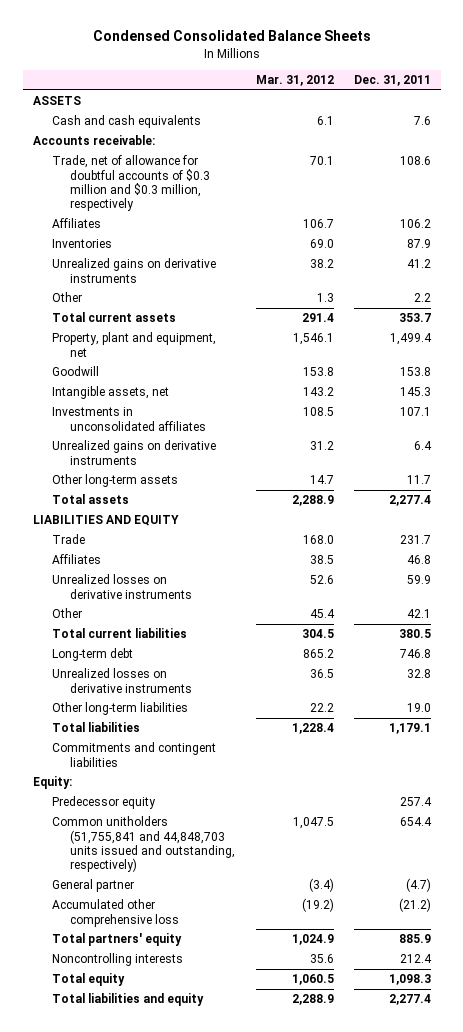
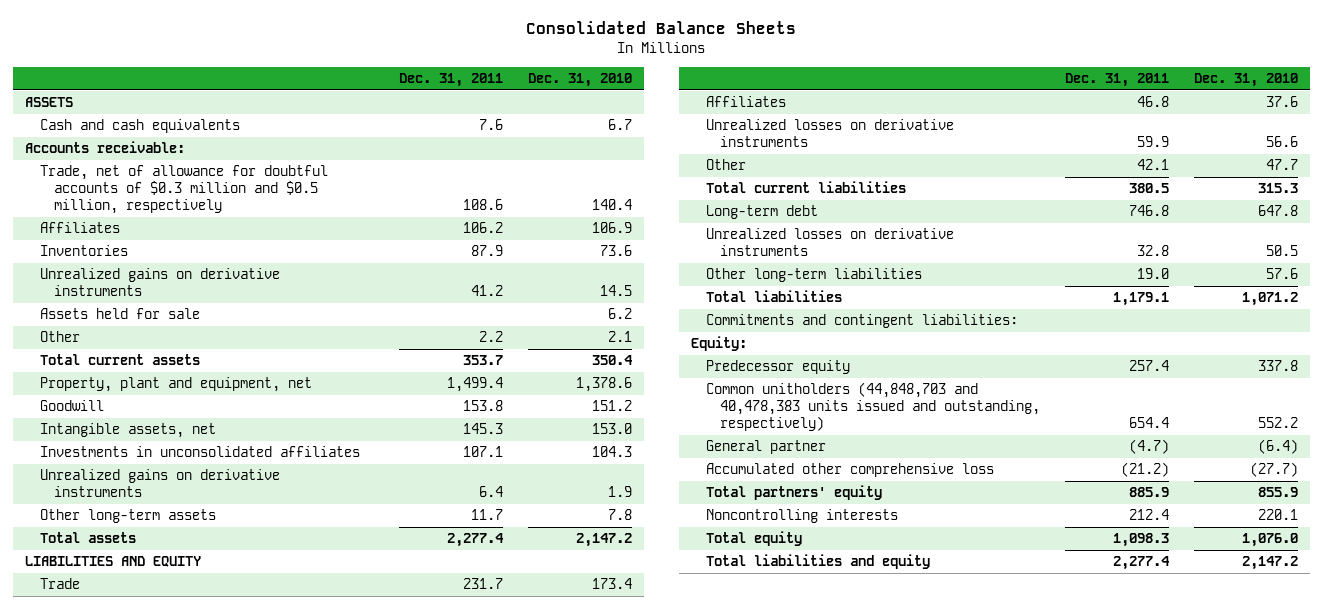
- Condensed Consolidated Balance Sheets
+ Consolidated Balance Sheets
- | Mar. 31, 2012 | Dec. 31, 2011
+ | Dec. 31, 2011 | Dec. 31, 2010
- Trade, net of allowance for doubtful accounts of $0.3 million and $0.3 million, respectively | 70.1 | 108.6
+ Trade, net of allowance for doubtful accounts of $0.3 million and $0.5 million, respectively | 108.6 | 140.4
+ Assets held for sale | | 6.2
- Commitments and contingent liabilities
+ Commitments and contingent liabilities:
- Common unitholders (51,755,841 and 44,848,703 units issued and outstanding, respectively) | 1,047.5 | 654.4
+ Common unitholders (44,848,703 and 40,478,383 units issued and outstanding, respectively) | 654.4 | 552.2

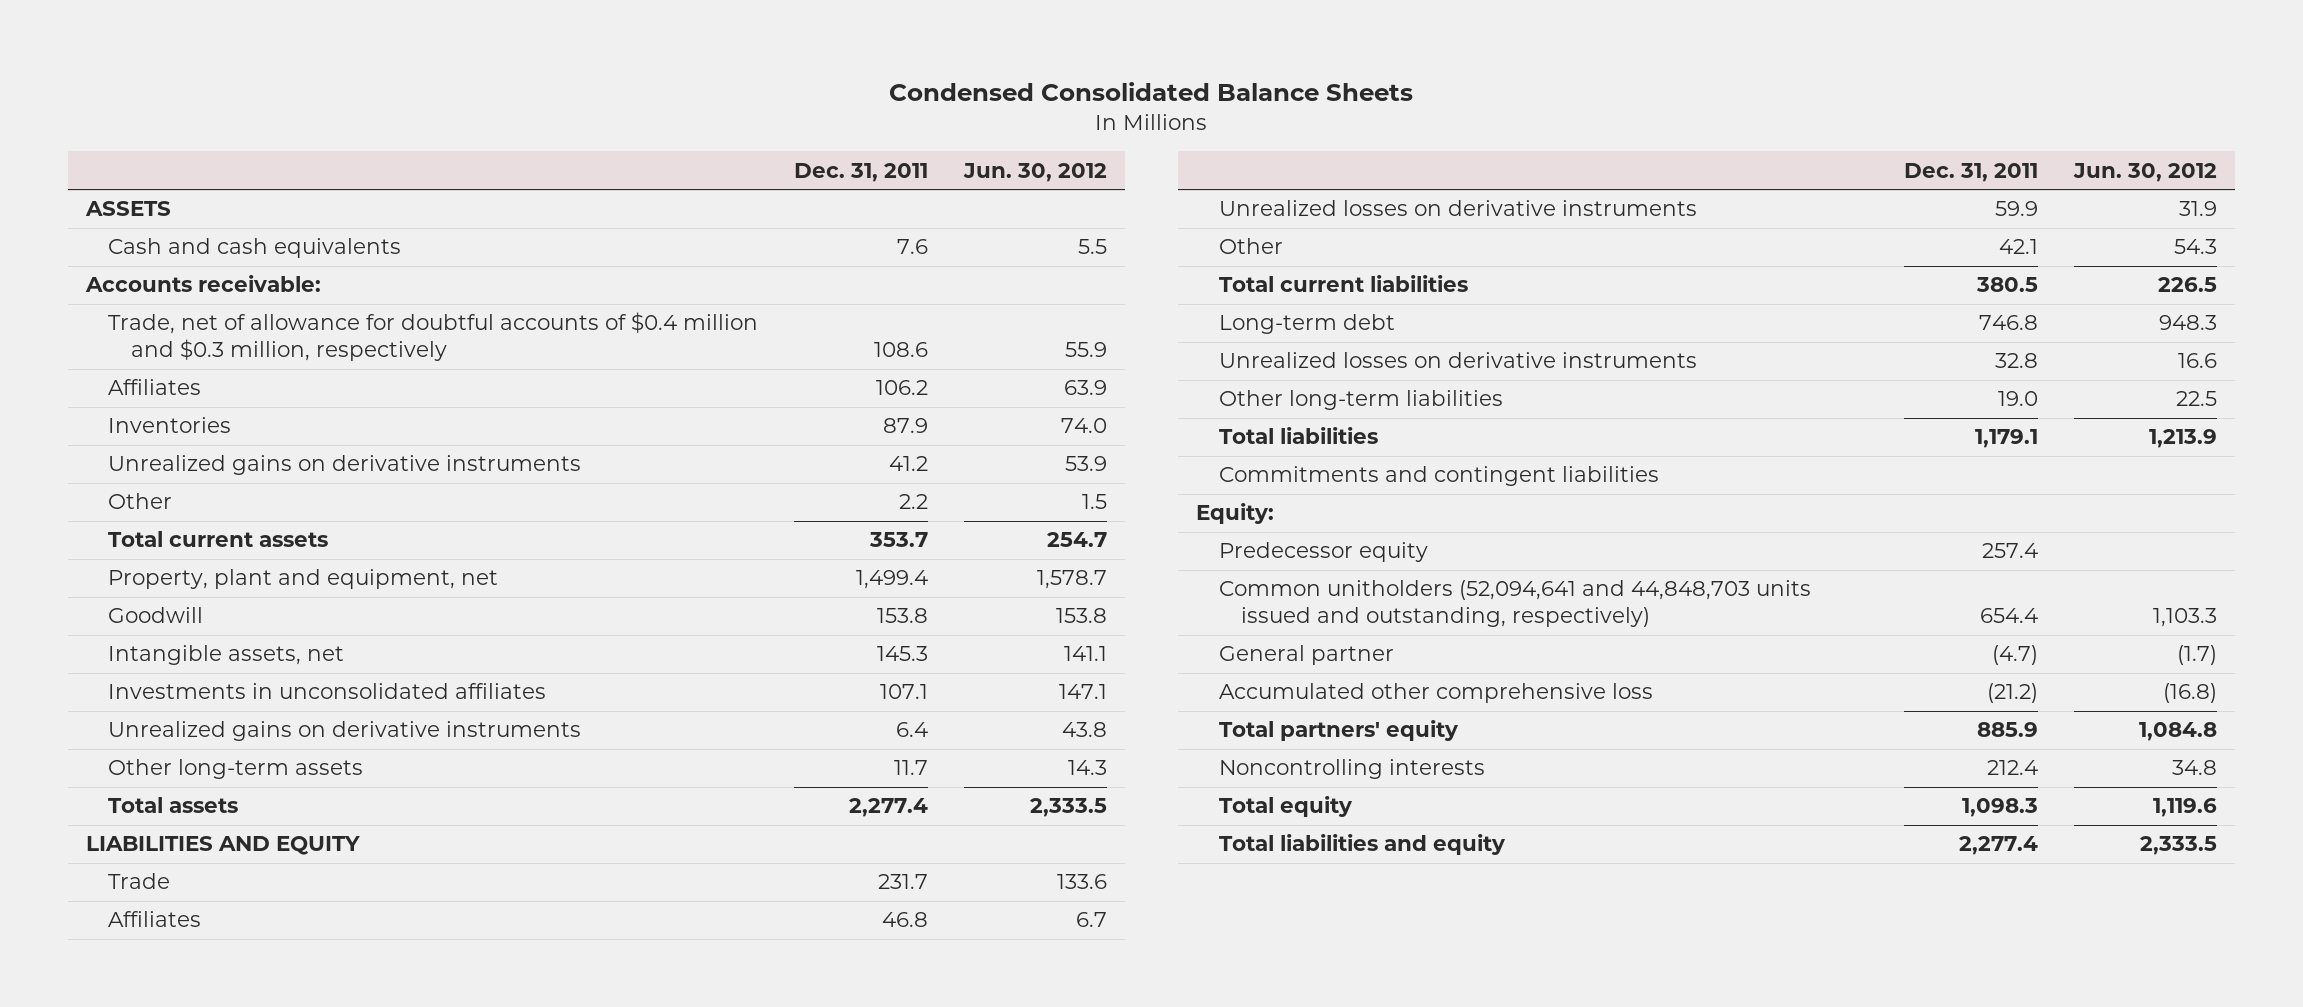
- Consolidated Balance Sheets
+ Condensed Consolidated Balance Sheets
- | Dec. 31, 2011 | Dec. 31, 2010
+ | Dec. 31, 2011 | Jun. 30, 2012
- Trade, net of allowance for doubtful accounts of $0.3 million and $0.5 million, respectively | 108.6 | 140.4
+ Trade, net of allowance for doubtful accounts of $0.4 million and $0.3 million, respectively | 108.6 | 55.9
- Assets held for sale | | 6.2
- Commitments and contingent liabilities:
+ Commitments and contingent liabilities
- Common unitholders (44,848,703 and 40,478,383 units issued and outstanding, respectively) | 654.4 | 552.2
+ Common unitholders (52,094,641 and 44,848,703 units issued and outstanding, respectively) | 654.4 | 1,103.3

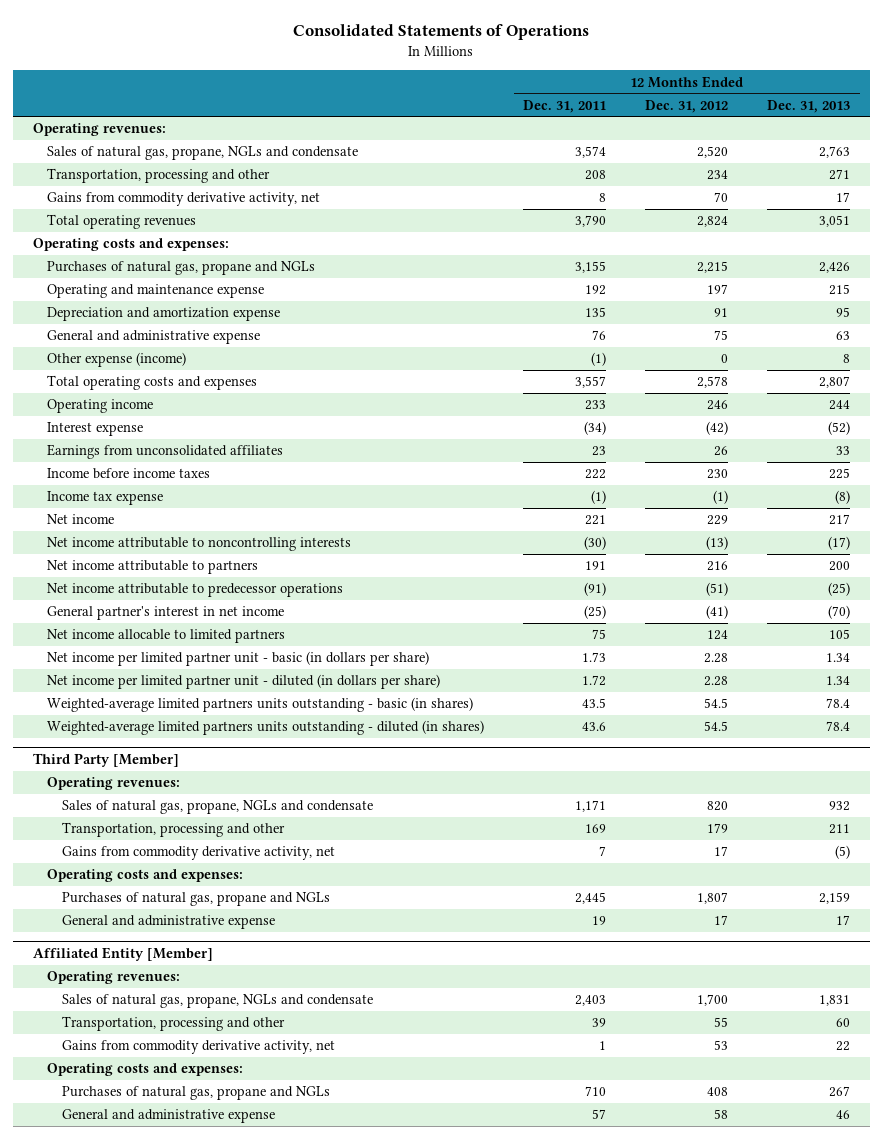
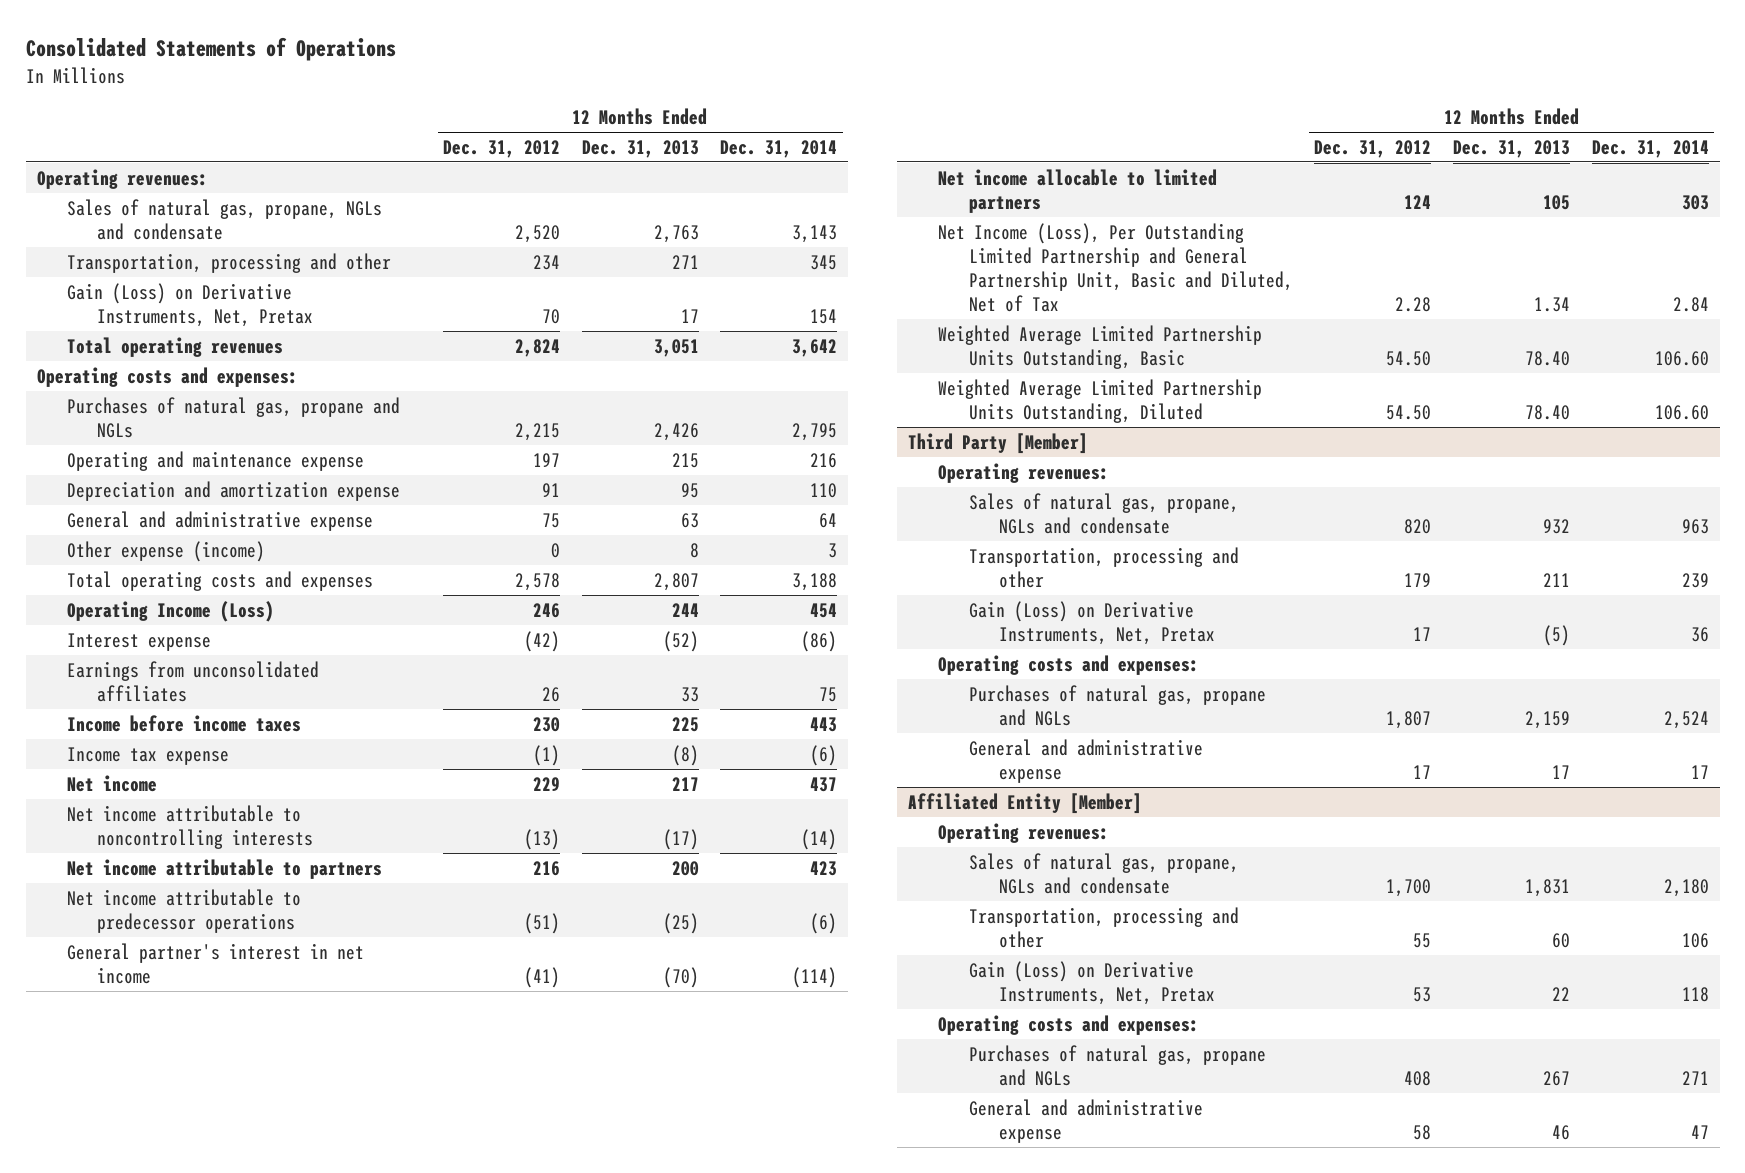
- | 12 Months Ended Dec. 31, 2011 | 12 Months Ended Dec. 31, 2012 | 12 Months Ended Dec. 31, 2013
+ | 12 Months Ended Dec. 31, 2012 | 12 Months Ended Dec. 31, 2013 | 12 Months Ended Dec. 31, 2014
- Gains from commodity derivative activity, net | 8 | 70 | 17
+ Gain (Loss) on Derivative Instruments, Net, Pretax | 70 | 17 | 154
- Operating income | 233 | 246 | 244
+ Operating Income (Loss) | 246 | 244 | 454
- Net income per limited partner unit - basic (in dollars per share) | 1.73 | 2.28 | 1.34
- Net income per limited partner unit - diluted (in dollars per share) | 1.72 | 2.28 | 1.34
- Weighted-average limited partners units outstanding - basic (in shares) | 43.5 | 54.5 | 78.4
- Weighted-average limited partners units outstanding - diluted (in shares) | 43.6 | 54.5 | 78.4
+ Net Income (Loss), Per Outstanding Limited Partnership and General Partnership Unit, Basic and Diluted, Net of Tax | 2.28 | 1.34 | 2.84
+ Weighted Average Limited Partnership Units Outstanding, Basic | 54.50 | 78.40 | 106.60
+ Weighted Average Limited Partnership Units Outstanding, Diluted | 54.50 | 78.40 | 106.60
@ Third Party [Member]
- Gains from commodity derivative activity, net | 7 | 17 | (5)
+ Gain (Loss) on Derivative Instruments, Net, Pretax | 17 | (5) | 36
@ Affiliated Entity [Member]
- Gains from commodity derivative activity, net | 1 | 53 | 22
+ Gain (Loss) on Derivative Instruments, Net, Pretax | 53 | 22 | 118

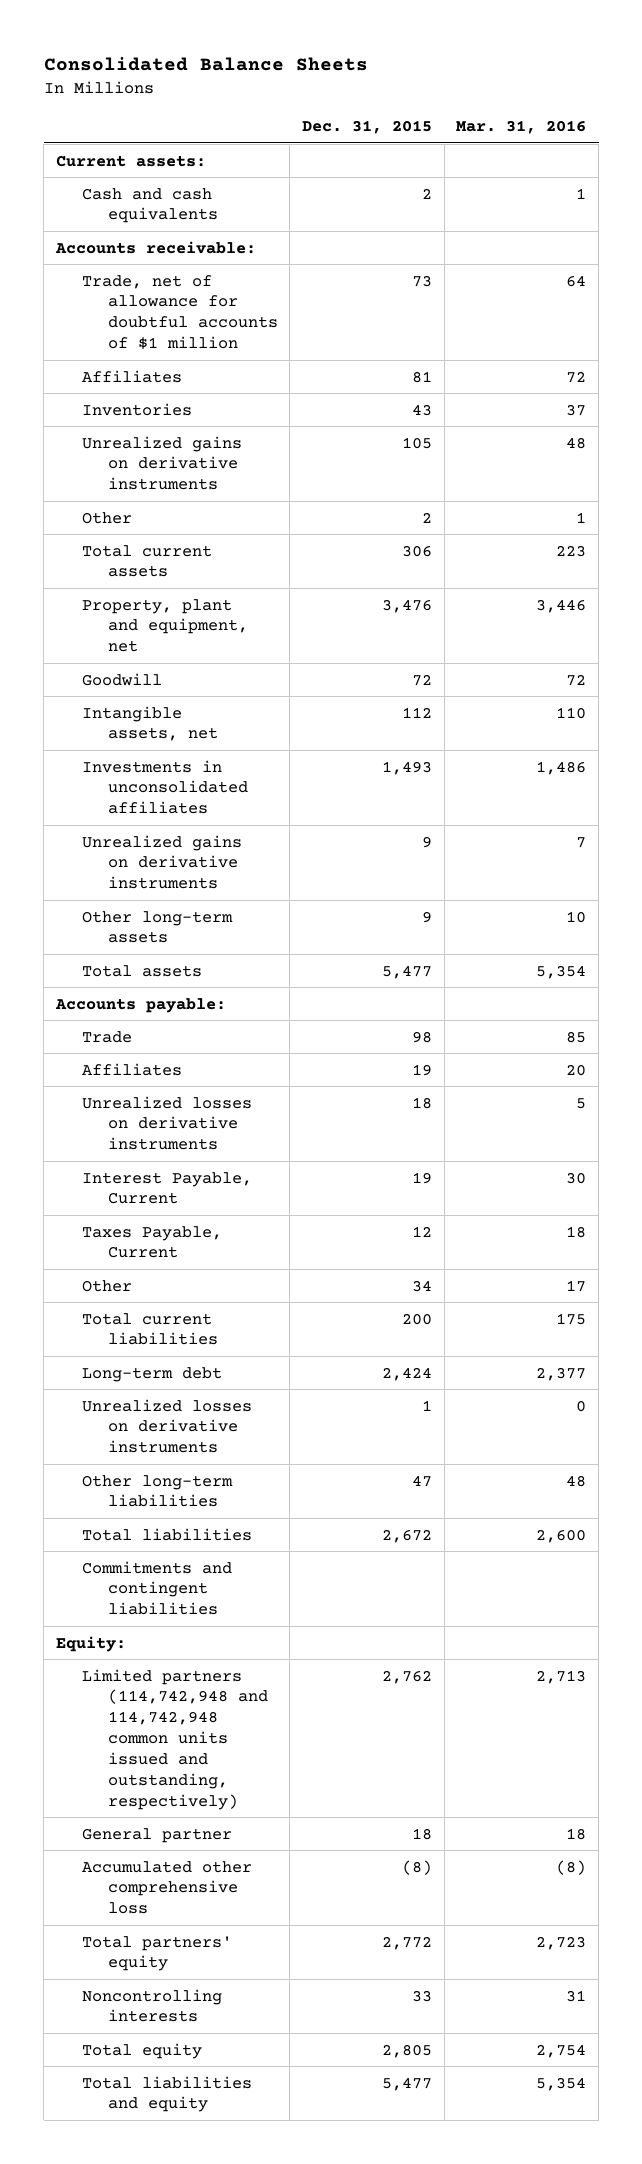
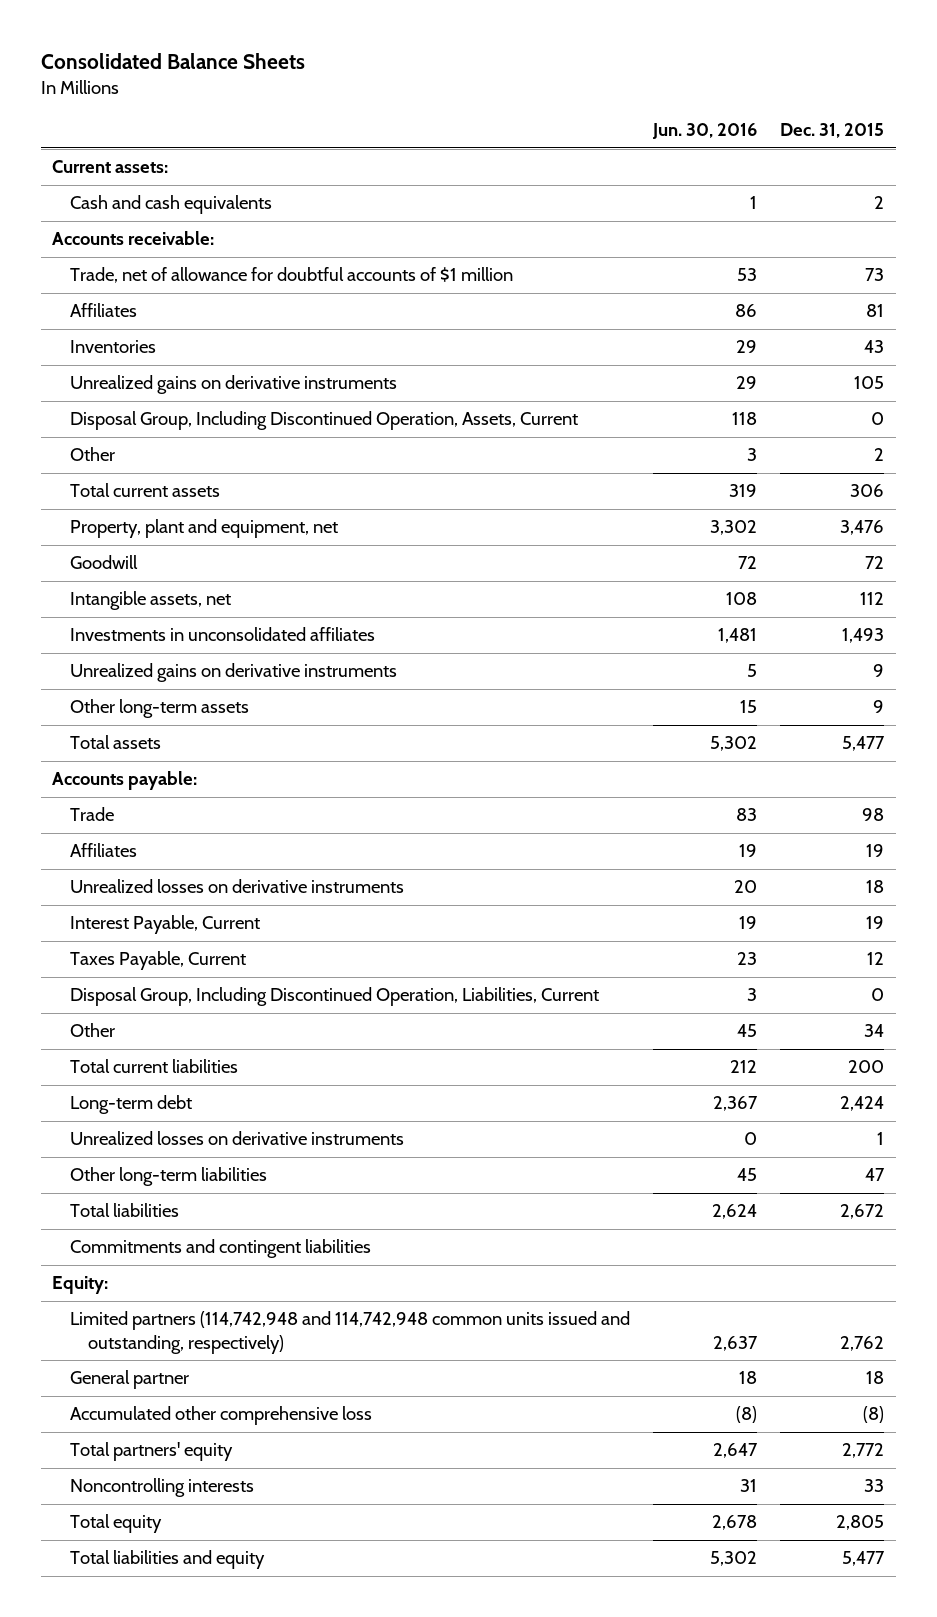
- | Dec. 31, 2015 | Mar. 31, 2016
+ | Jun. 30, 2016 | Dec. 31, 2015
+ Disposal Group, Including Discontinued Operation, Assets, Current | 118 | 0
+ Disposal Group, Including Discontinued Operation, Liabilities, Current | 3 | 0

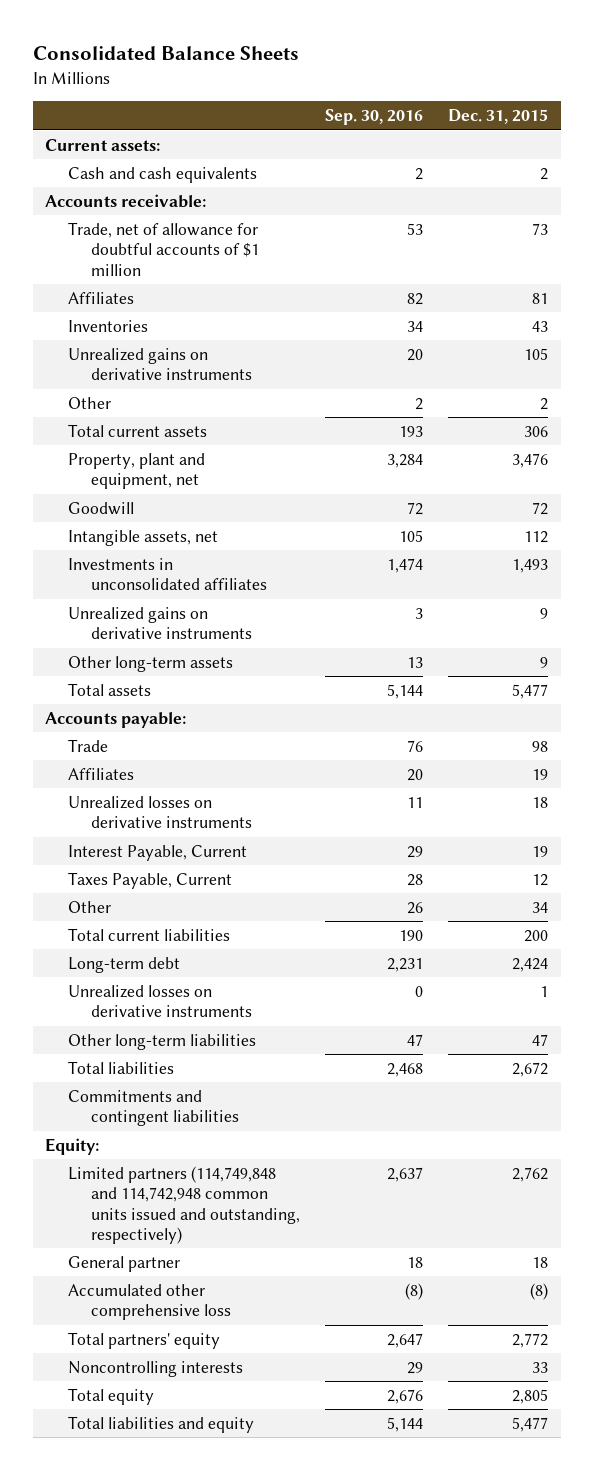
- | Jun. 30, 2016 | Dec. 31, 2015
+ | Sep. 30, 2016 | Dec. 31, 2015
- Disposal Group, Including Discontinued Operation, Assets, Current | 118 | 0
- Disposal Group, Including Discontinued Operation, Liabilities, Current | 3 | 0
- Limited partners (114,742,948 and 114,742,948 common units issued and outstanding, respectively) | 2,637 | 2,762
+ Limited partners (114,749,848 and 114,742,948 common units issued and outstanding, respectively) | 2,637 | 2,762

